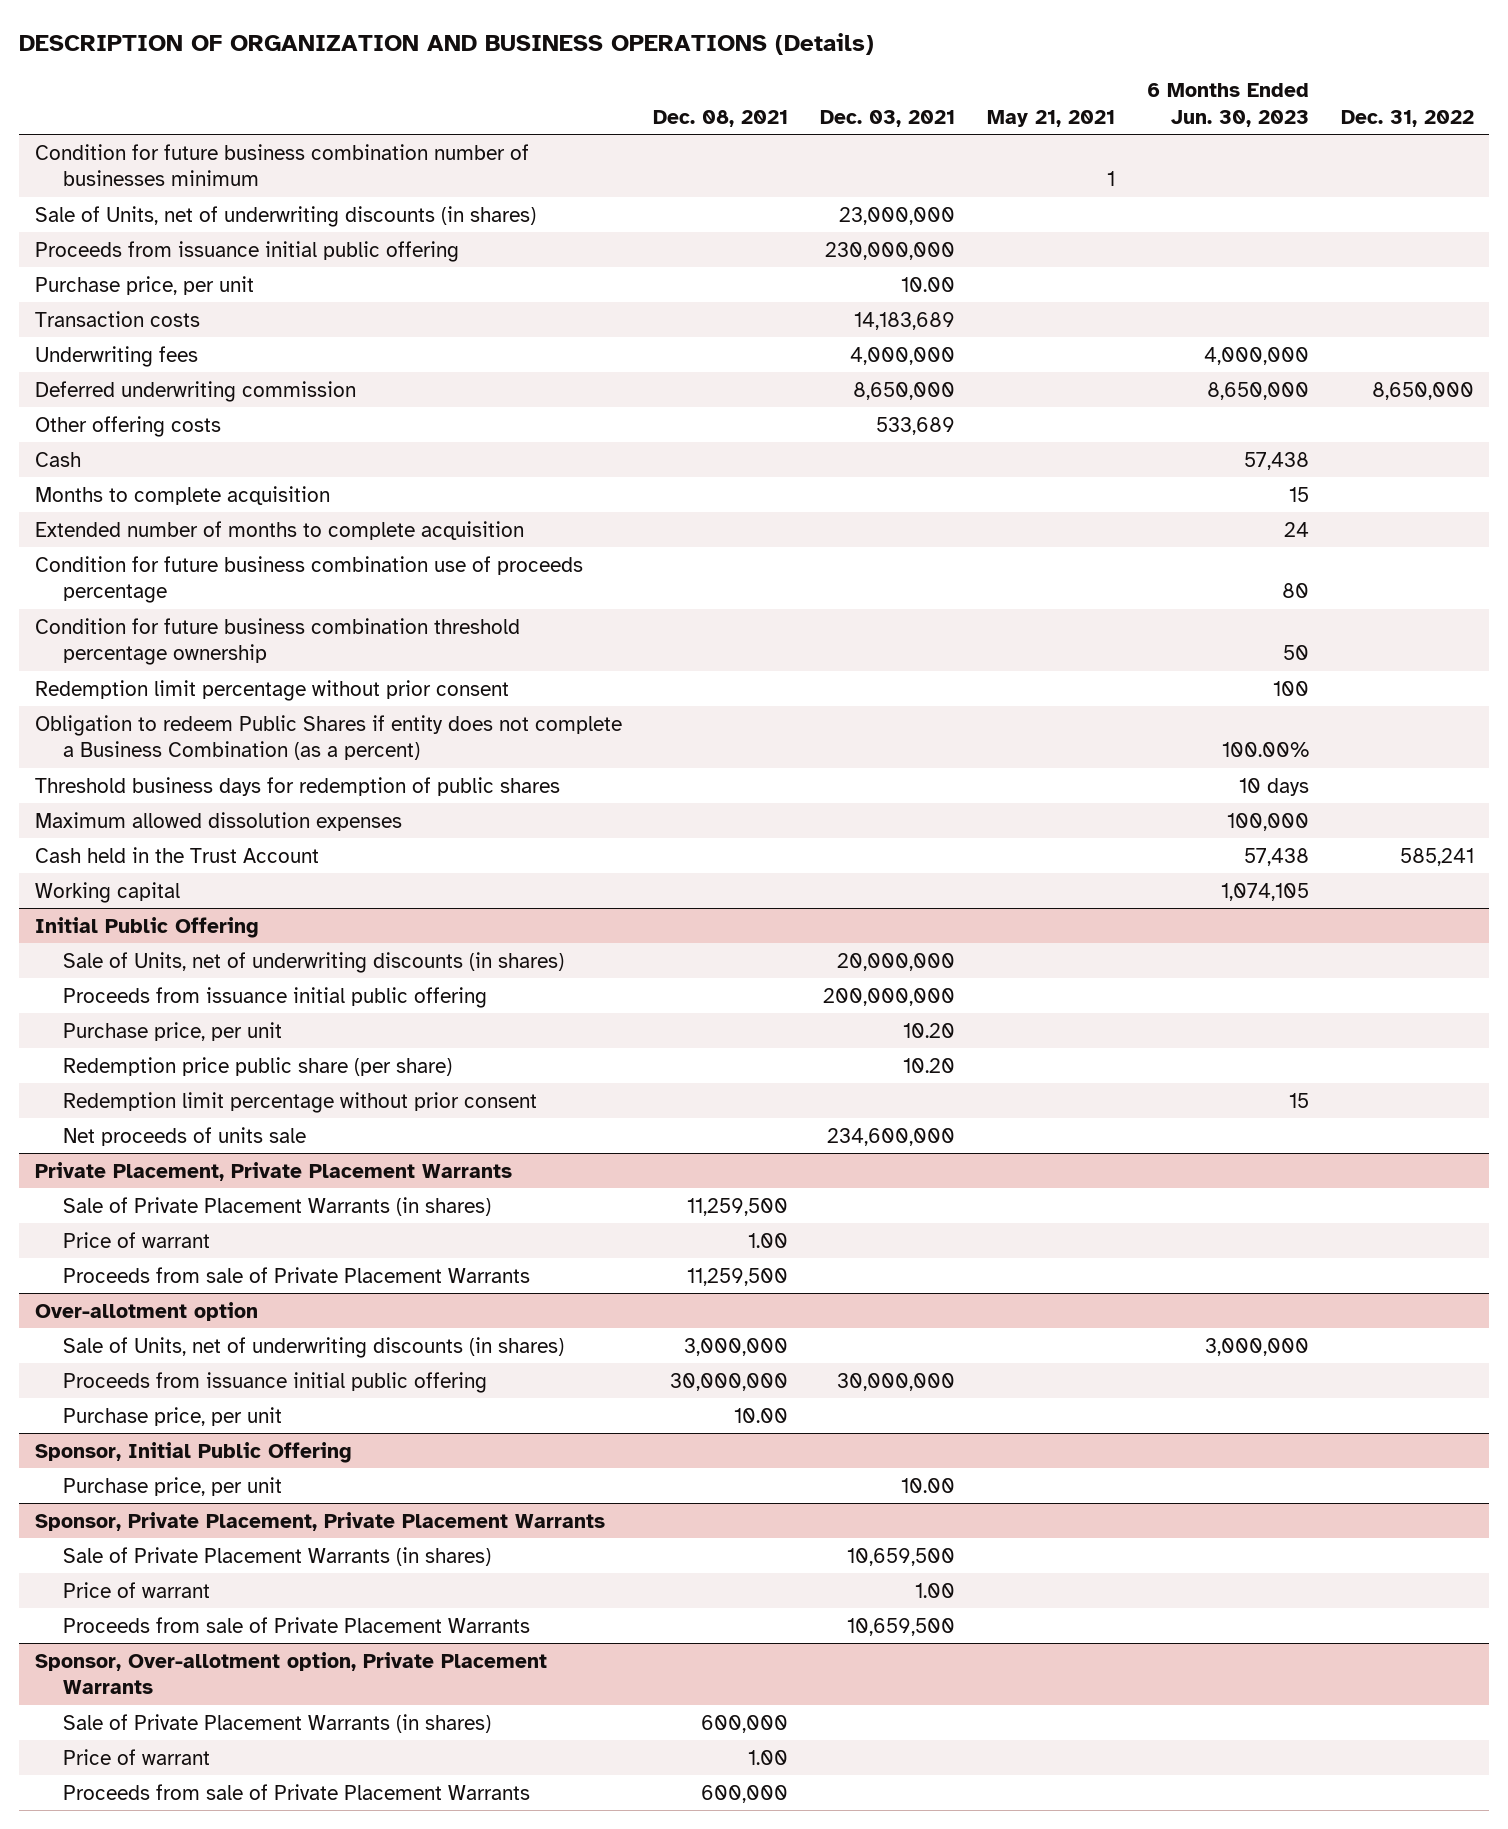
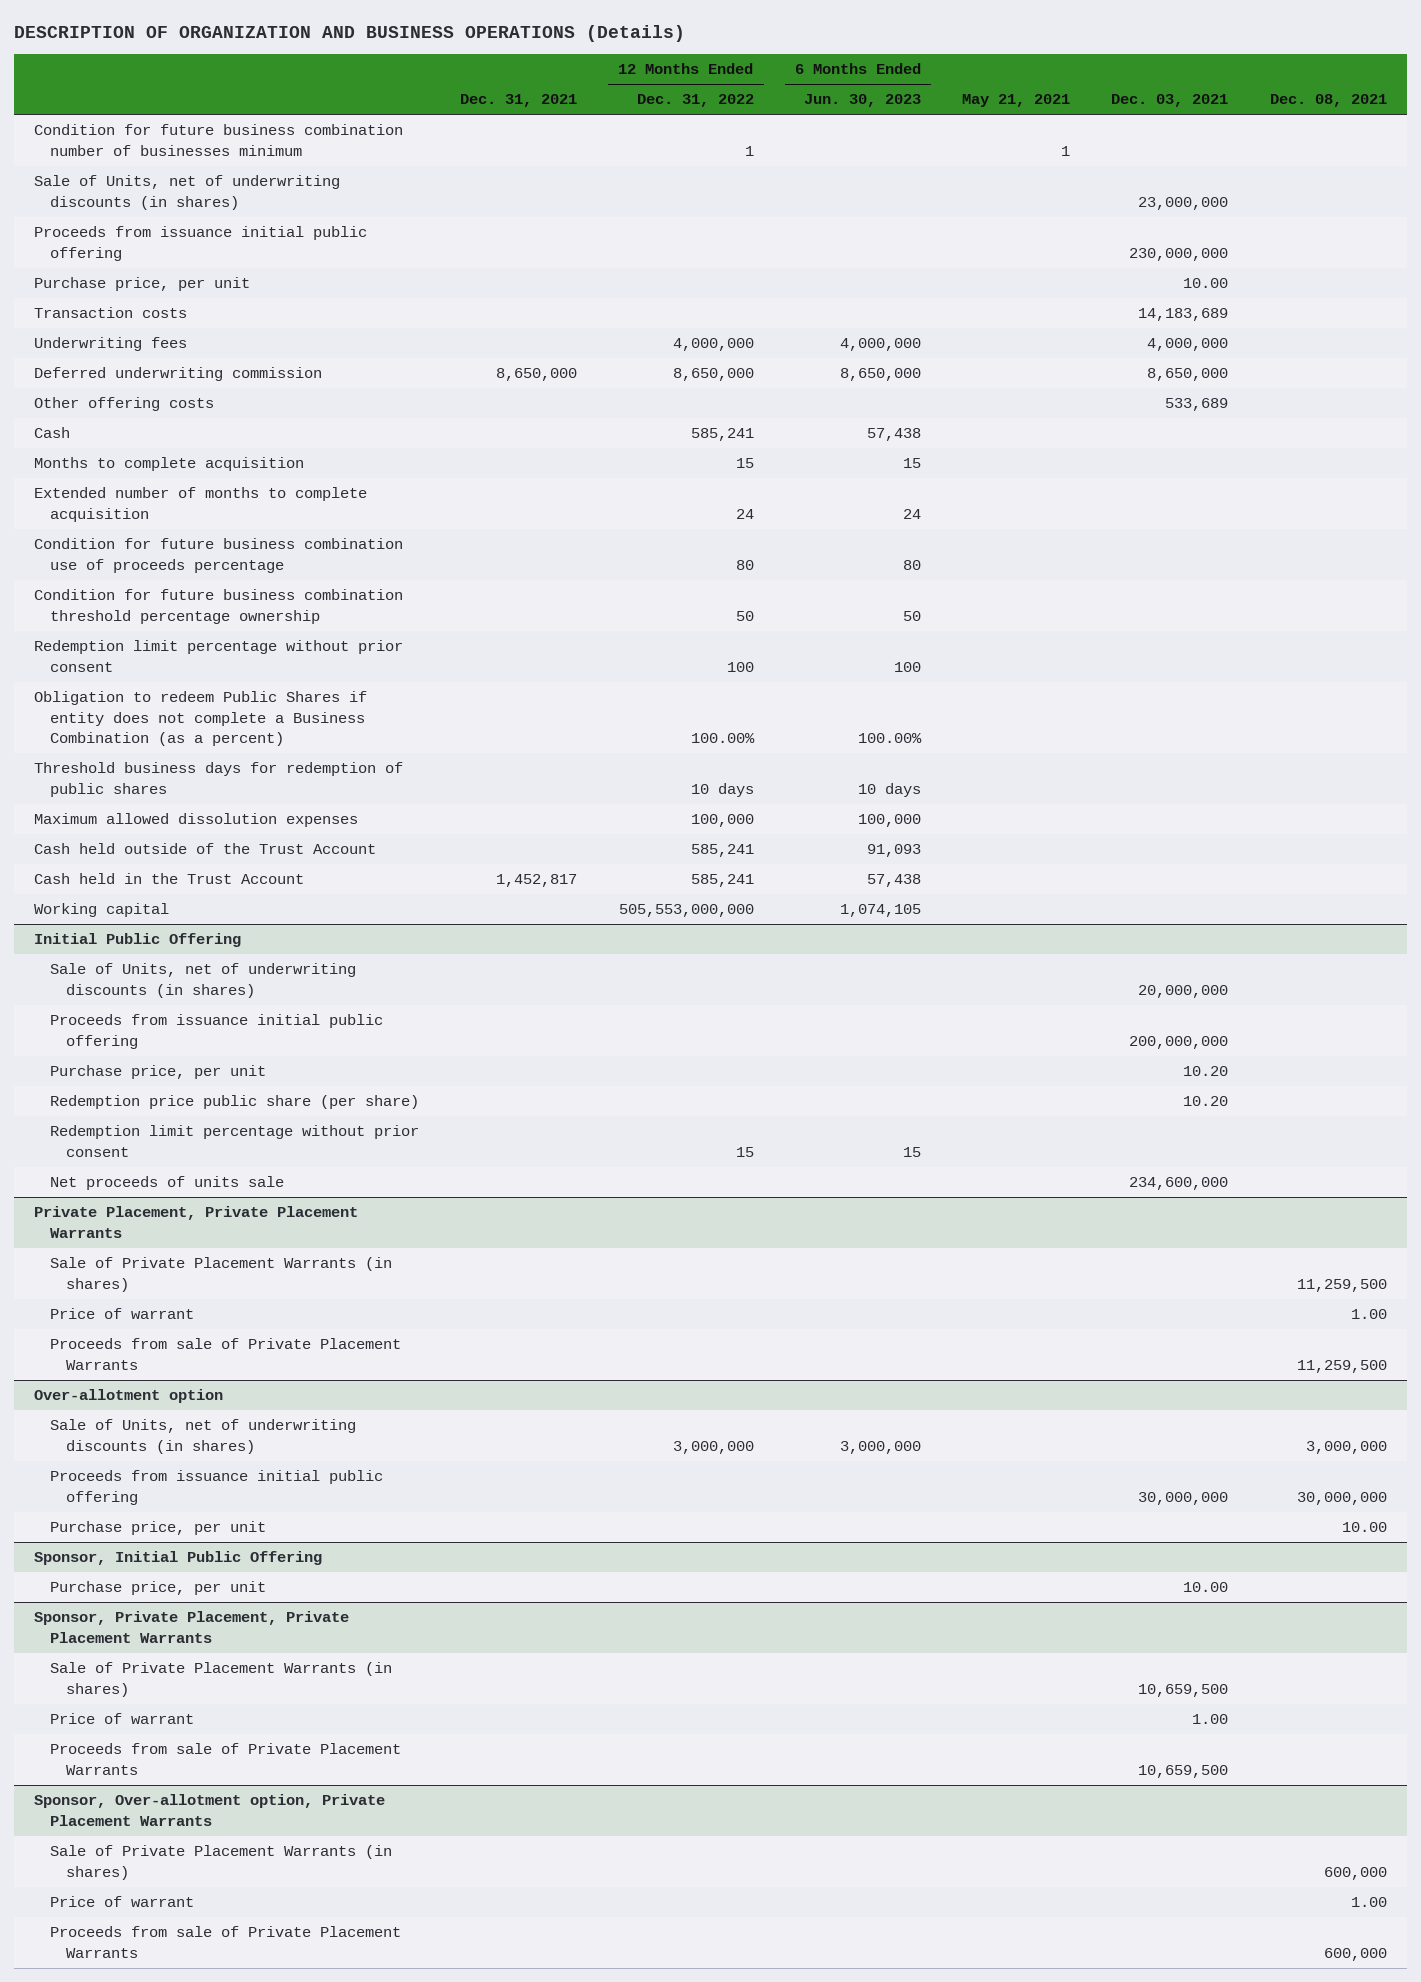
- | Dec. 08, 2021 | Dec. 03, 2021 | May 21, 2021 | 6 Months Ended Jun. 30, 2023 | Dec. 31, 2022
+ | Dec. 31, 2021 | 12 Months Ended Dec. 31, 2022 | 6 Months Ended Jun. 30, 2023 | May 21, 2021 | Dec. 03, 2021 | Dec. 08, 2021
+ Cash held outside of the Trust Account | | 585,241 | 91,093 | | |

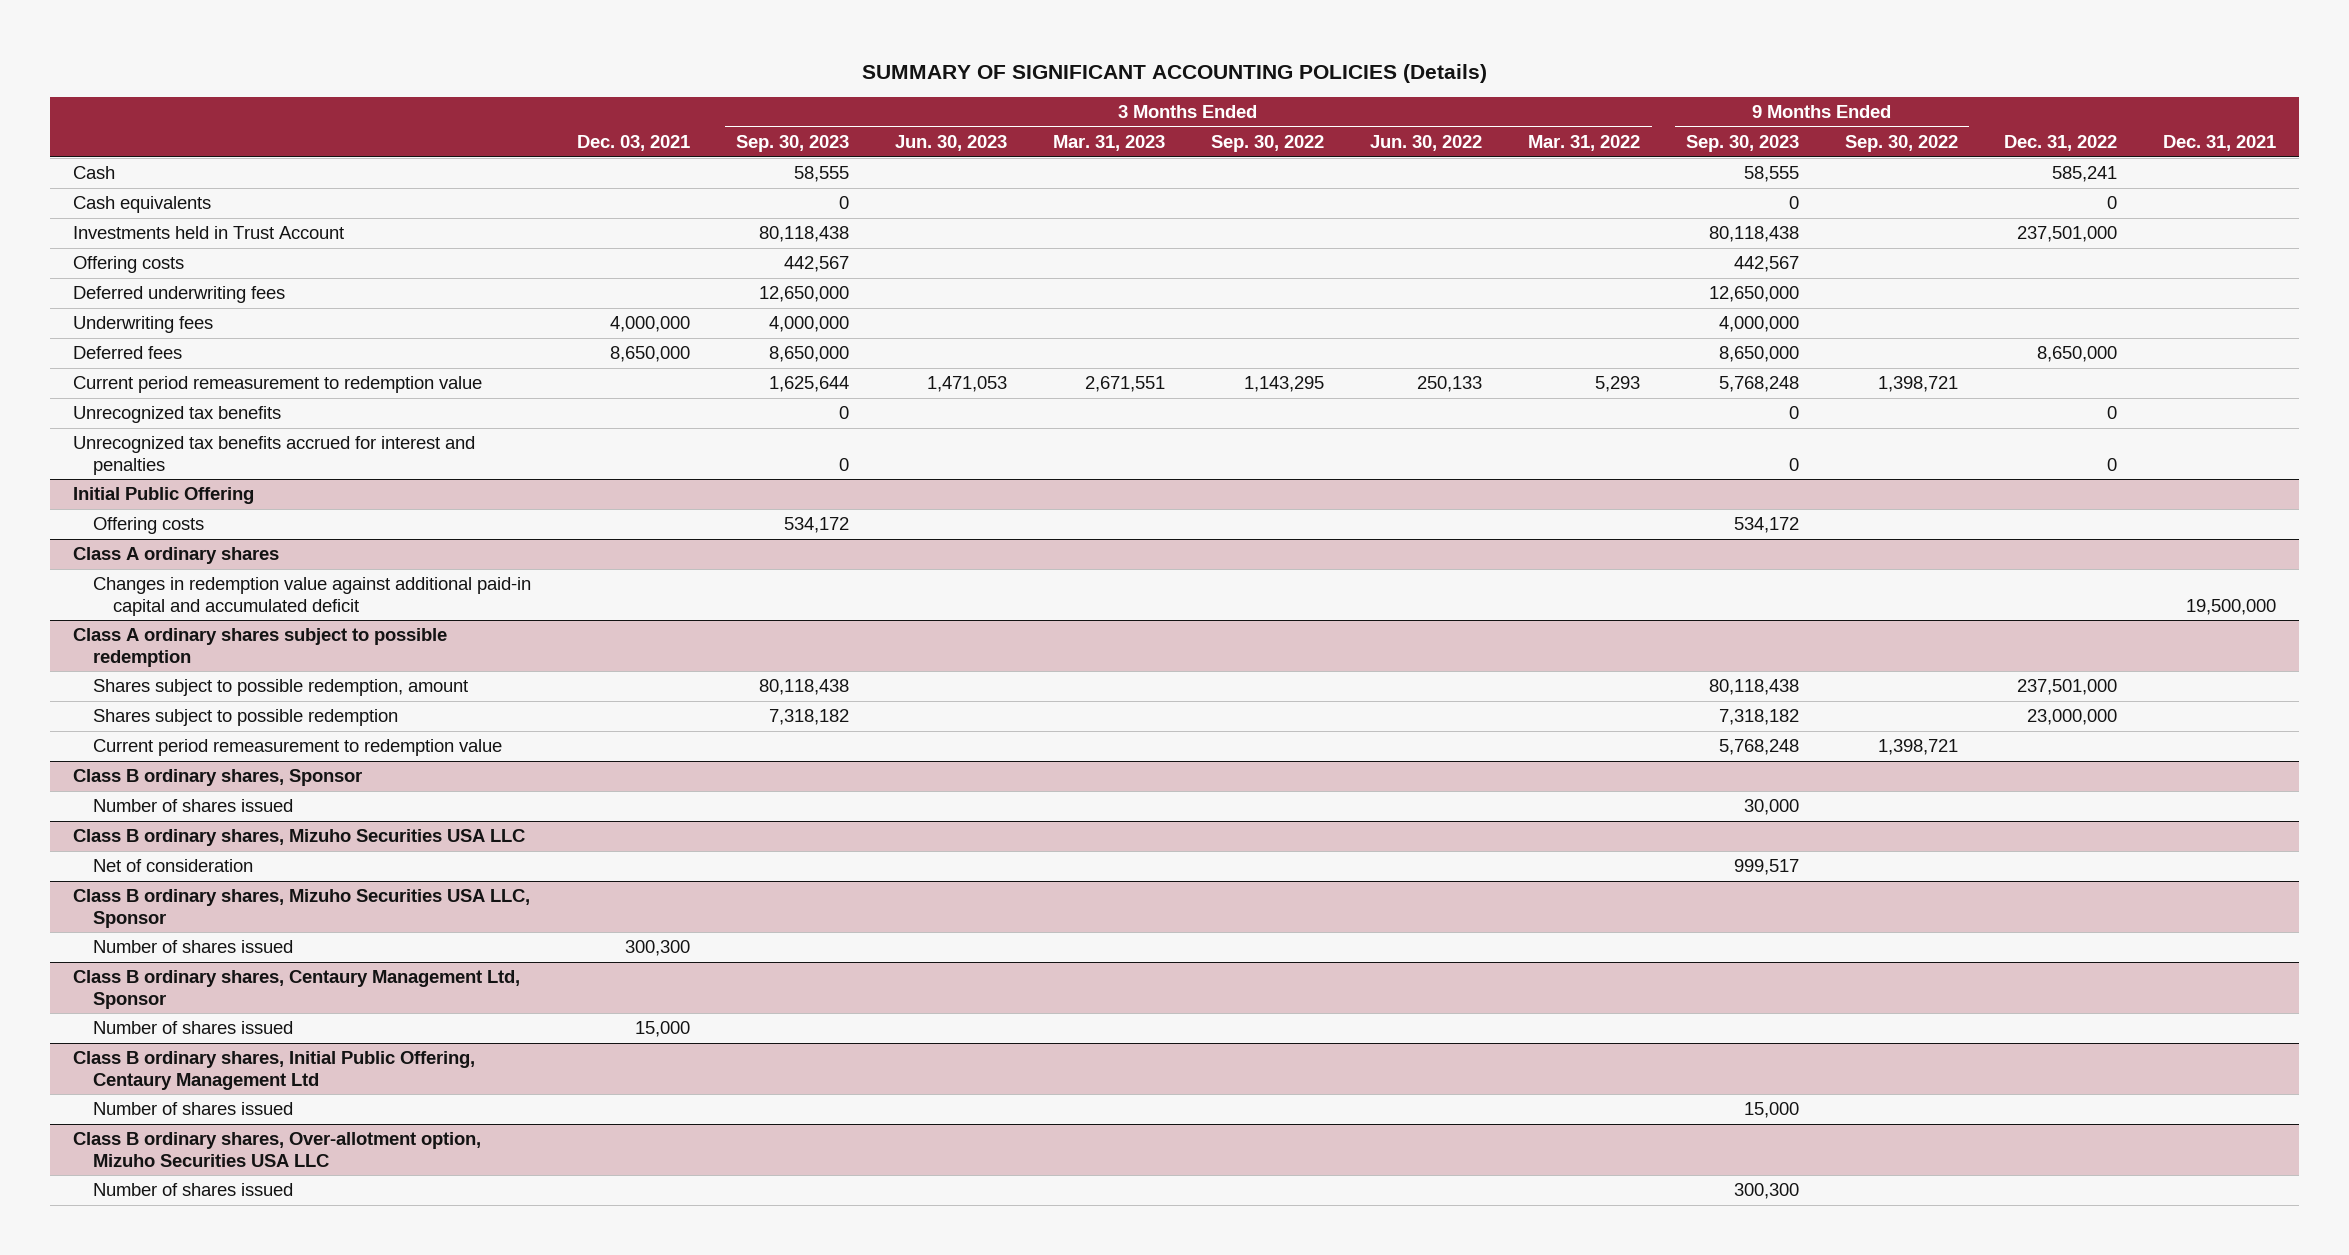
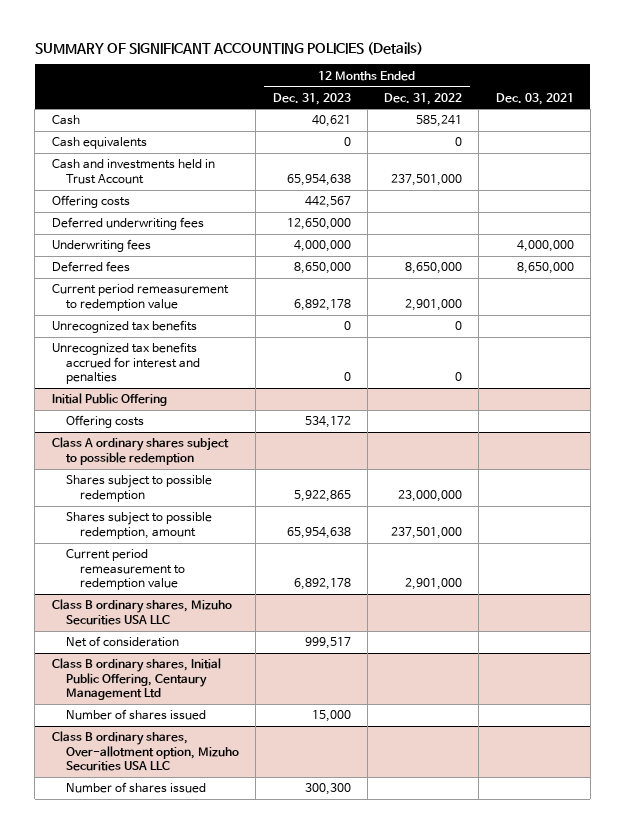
- | Dec. 03, 2021 | 3 Months Ended Sep. 30, 2023 | 3 Months Ended Jun. 30, 2023 | 3 Months Ended Mar. 31, 2023 | 3 Months Ended Sep. 30, 2022 | 3 Months Ended Jun. 30, 2022 | 3 Months Ended Mar. 31, 2022 | 9 Months Ended Sep. 30, 2023 | 9 Months Ended Sep. 30, 2022 | Dec. 31, 2022 | Dec. 31, 2021
+ | 12 Months Ended Dec. 31, 2023 | 12 Months Ended Dec. 31, 2022 | Dec. 03, 2021
- Investments held in Trust Account | | 80,118,438 | | | | | | 80,118,438 | | 237,501,000 |
+ Cash and investments held in Trust Account | 65,954,638 | 237,501,000 |
- Class A ordinary shares
- Changes in redemption value against additional paid-in capital and accumulated deficit | | | | | | | | | | | 19,500,000
@ Class A ordinary shares subject to possible redemption
moved down: Shares subject to possible redemption, amount | 65,954,638 | 237,501,000 |
- Class B ordinary shares, Sponsor
- Number of shares issued | | | | | | | | 30,000 | | |
- Class B ordinary shares, Mizuho Securities USA LLC, Sponsor
- Number of shares issued | 300,300 | | | | | | | | | |
- Class B ordinary shares, Centaury Management Ltd, Sponsor
- Number of shares issued | 15,000 | | | | | | | | | |

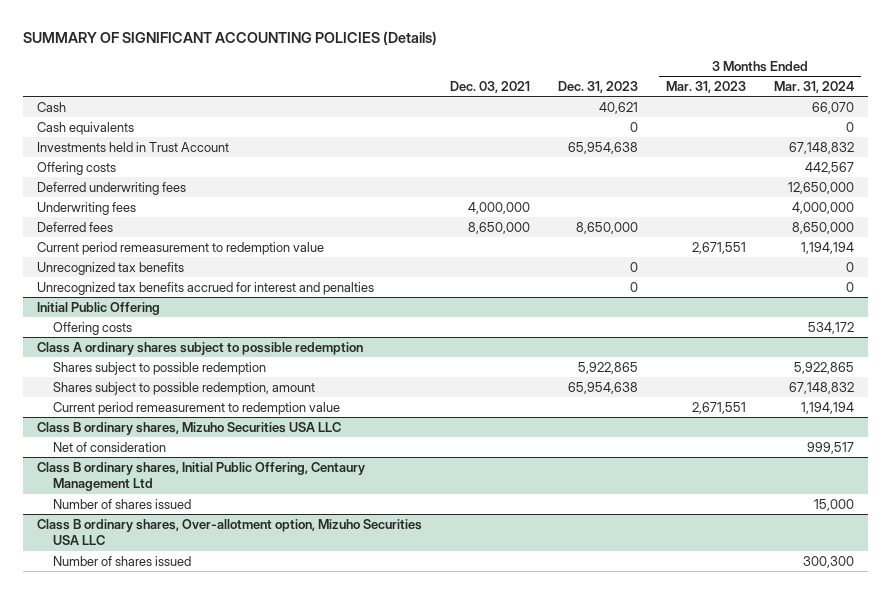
- | 12 Months Ended Dec. 31, 2023 | 12 Months Ended Dec. 31, 2022 | Dec. 03, 2021
+ | Dec. 03, 2021 | Dec. 31, 2023 | 3 Months Ended Mar. 31, 2023 | 3 Months Ended Mar. 31, 2024
- Cash and investments held in Trust Account | 65,954,638 | 237,501,000 |
+ Investments held in Trust Account | | 65,954,638 | | 67,148,832

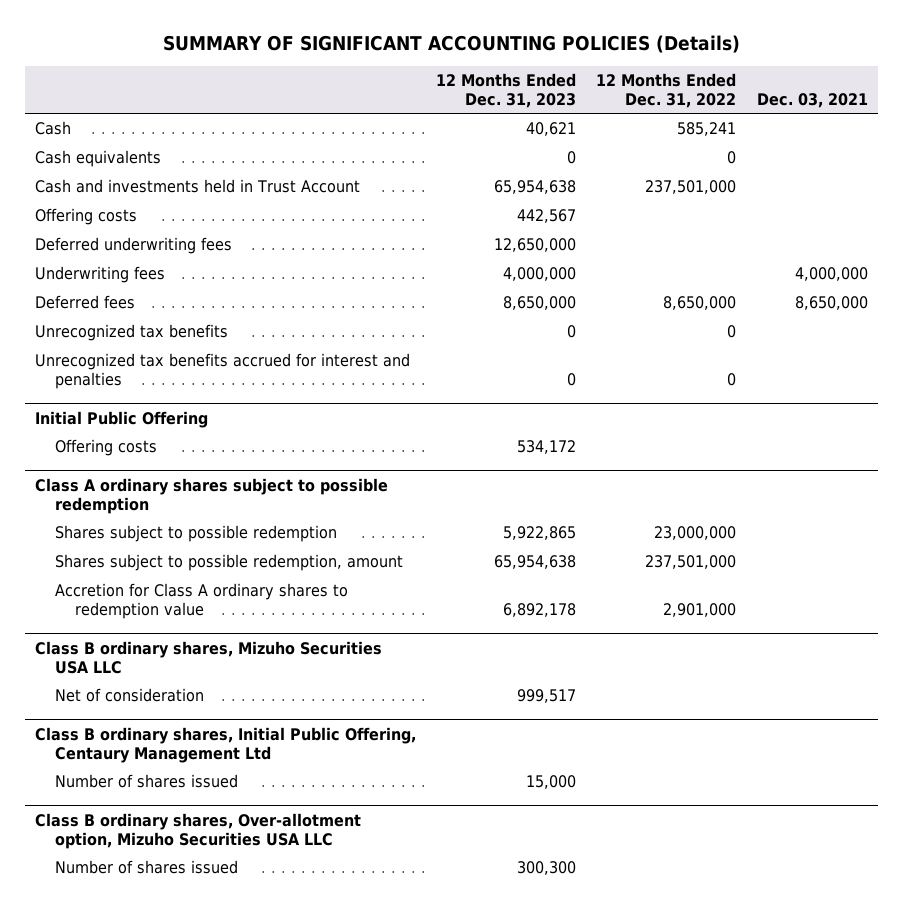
- | Dec. 03, 2021 | Dec. 31, 2023 | 3 Months Ended Mar. 31, 2023 | 3 Months Ended Mar. 31, 2024
+ | 12 Months Ended Dec. 31, 2023 | 12 Months Ended Dec. 31, 2022 | Dec. 03, 2021
- Investments held in Trust Account | | 65,954,638 | | 67,148,832
+ Cash and investments held in Trust Account | 65,954,638 | 237,501,000 |
- Current period remeasurement to redemption value | | | 2,671,551 | 1,194,194
@ Class A ordinary shares subject to possible redemption
- Current period remeasurement to redemption value | | | 2,671,551 | 1,194,194
+ Accretion for Class A ordinary shares to redemption value | 6,892,178 | 2,901,000 |

